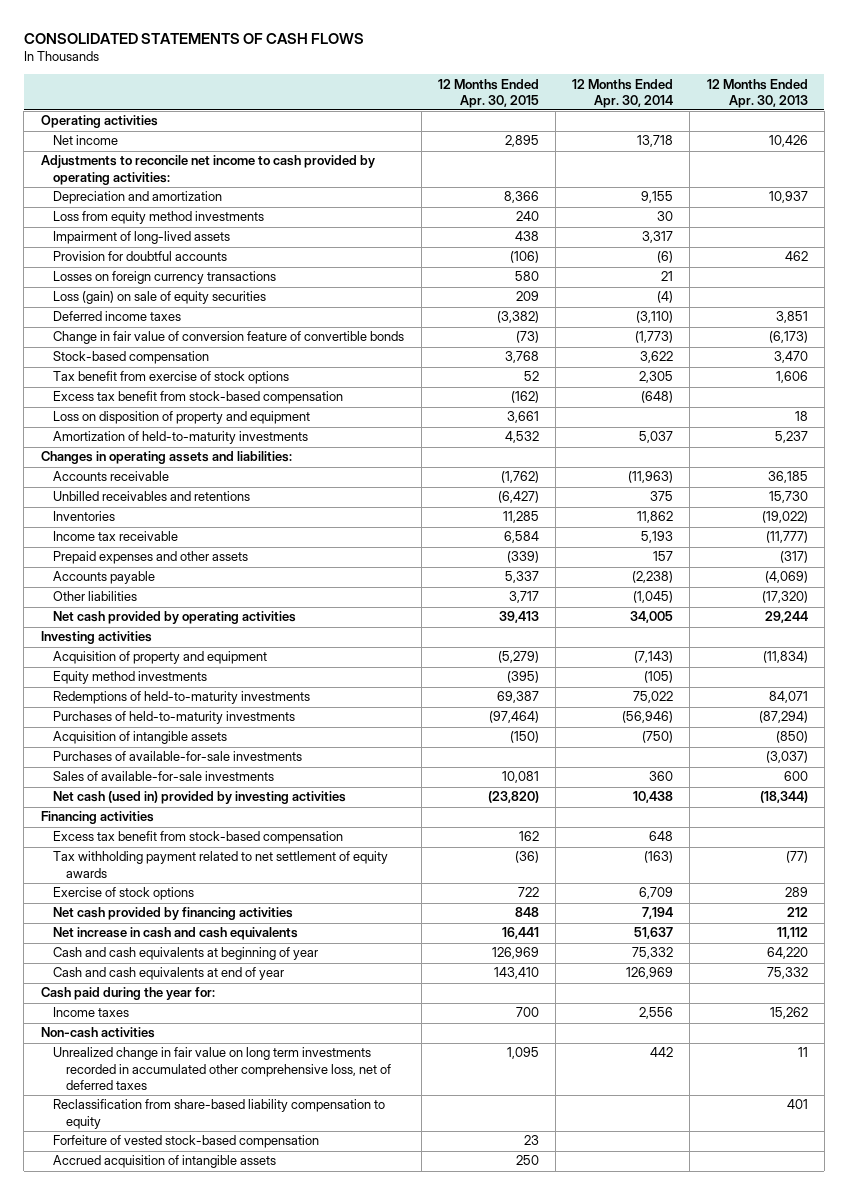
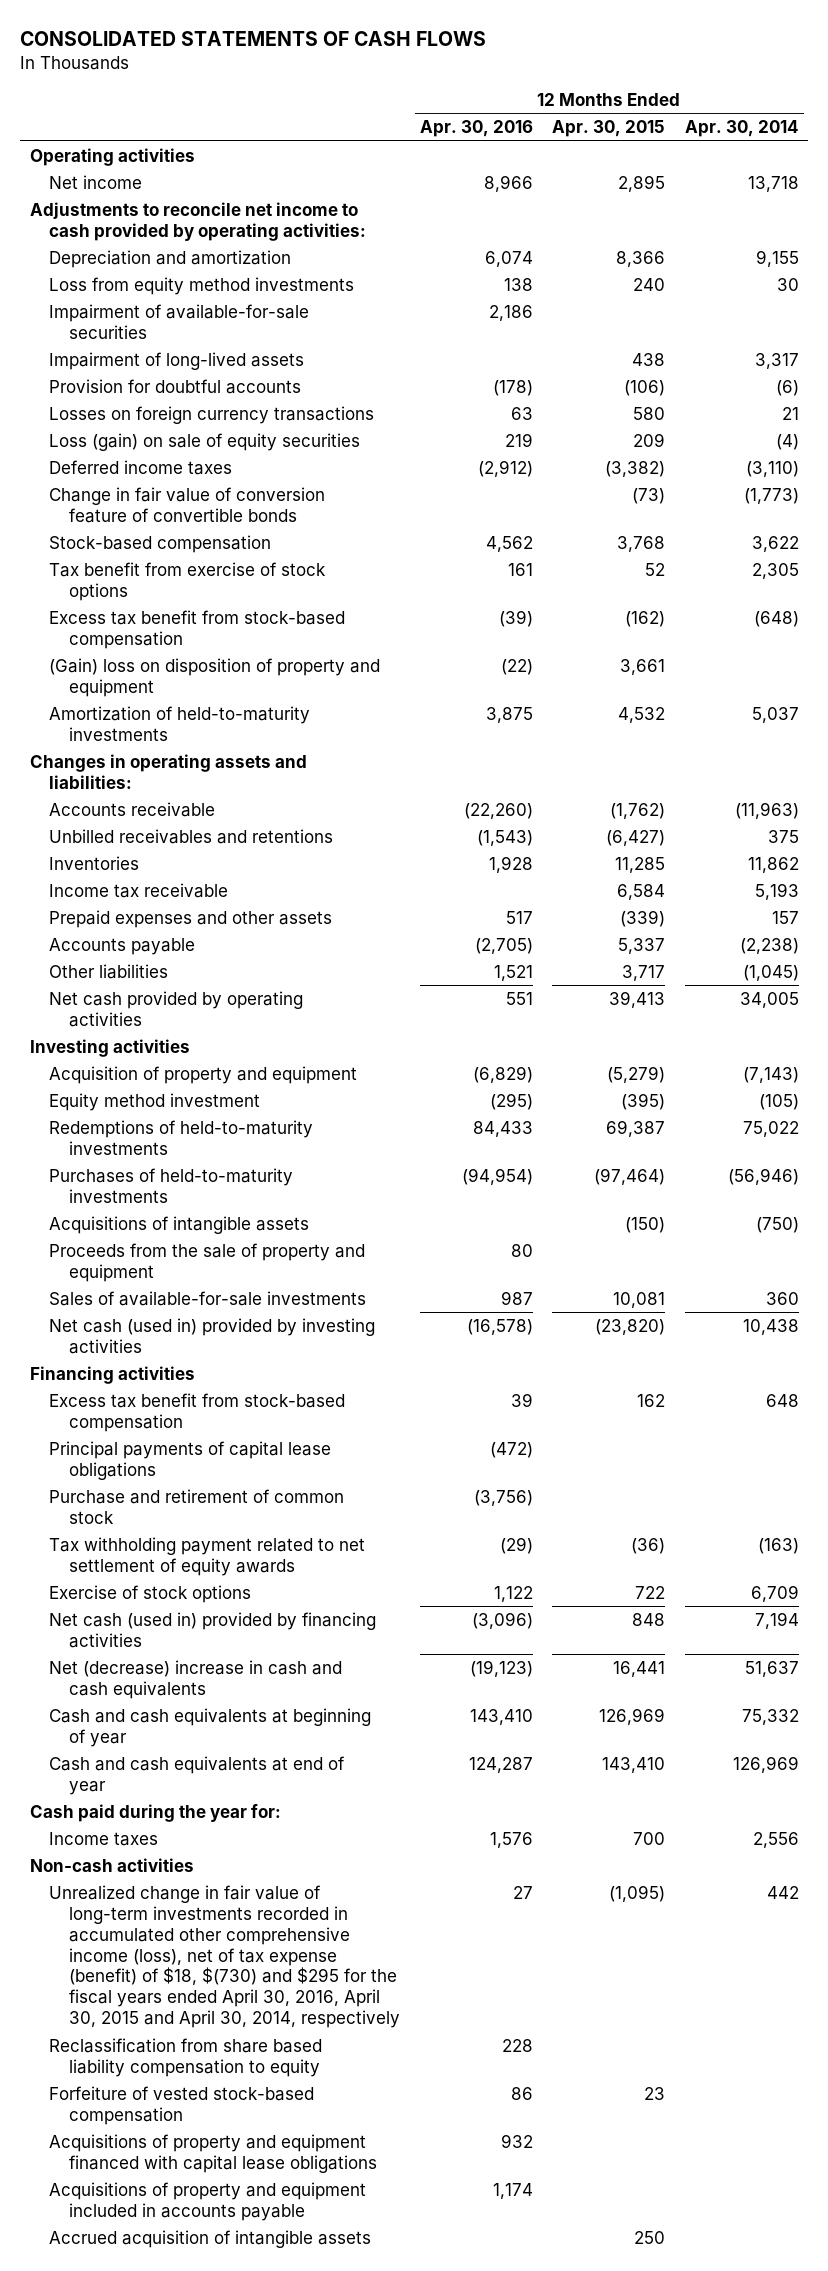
- | 12 Months Ended Apr. 30, 2015 | 12 Months Ended Apr. 30, 2014 | 12 Months Ended Apr. 30, 2013
+ | 12 Months Ended Apr. 30, 2016 | 12 Months Ended Apr. 30, 2015 | 12 Months Ended Apr. 30, 2014
+ Impairment of available-for-sale securities | 2,186 | |
- Loss on disposition of property and equipment | 3,661 | | 18
+ (Gain) loss on disposition of property and equipment | (22) | 3,661 |
- Equity method investments | (395) | (105) |
+ Equity method investment | (295) | (395) | (105)
- Acquisition of intangible assets | (150) | (750) | (850)
- Purchases of available-for-sale investments | | | (3,037)
+ Acquisitions of intangible assets | | (150) | (750)
+ Proceeds from the sale of property and equipment | 80 | |
+ Principal payments of capital lease obligations | (472) | |
+ Purchase and retirement of common stock | (3,756) | |
- Net cash provided by financing activities | 848 | 7,194 | 212
- Net increase in cash and cash equivalents | 16,441 | 51,637 | 11,112
+ Net cash (used in) provided by financing activities | (3,096) | 848 | 7,194
+ Net (decrease) increase in cash and cash equivalents | (19,123) | 16,441 | 51,637
- Unrealized change in fair value on long term investments recorded in accumulated other comprehensive loss, net of deferred taxes | 1,095 | 442 | 11
- Reclassification from share-based liability compensation to equity | | | 401
+ Unrealized change in fair value of long-term investments recorded in accumulated other comprehensive income (loss), net of tax expense (benefit) of $18, $(730) and $295 for the fiscal years ended April 30, 2016, April 30, 2015 and April 30, 2014, respectively | 27 | (1,095) | 442
+ Reclassification from share based liability compensation to equity | 228 | |
+ Acquisitions of property and equipment financed with capital lease obligations | 932 | |
+ Acquisitions of property and equipment included in accounts payable | 1,174 | |

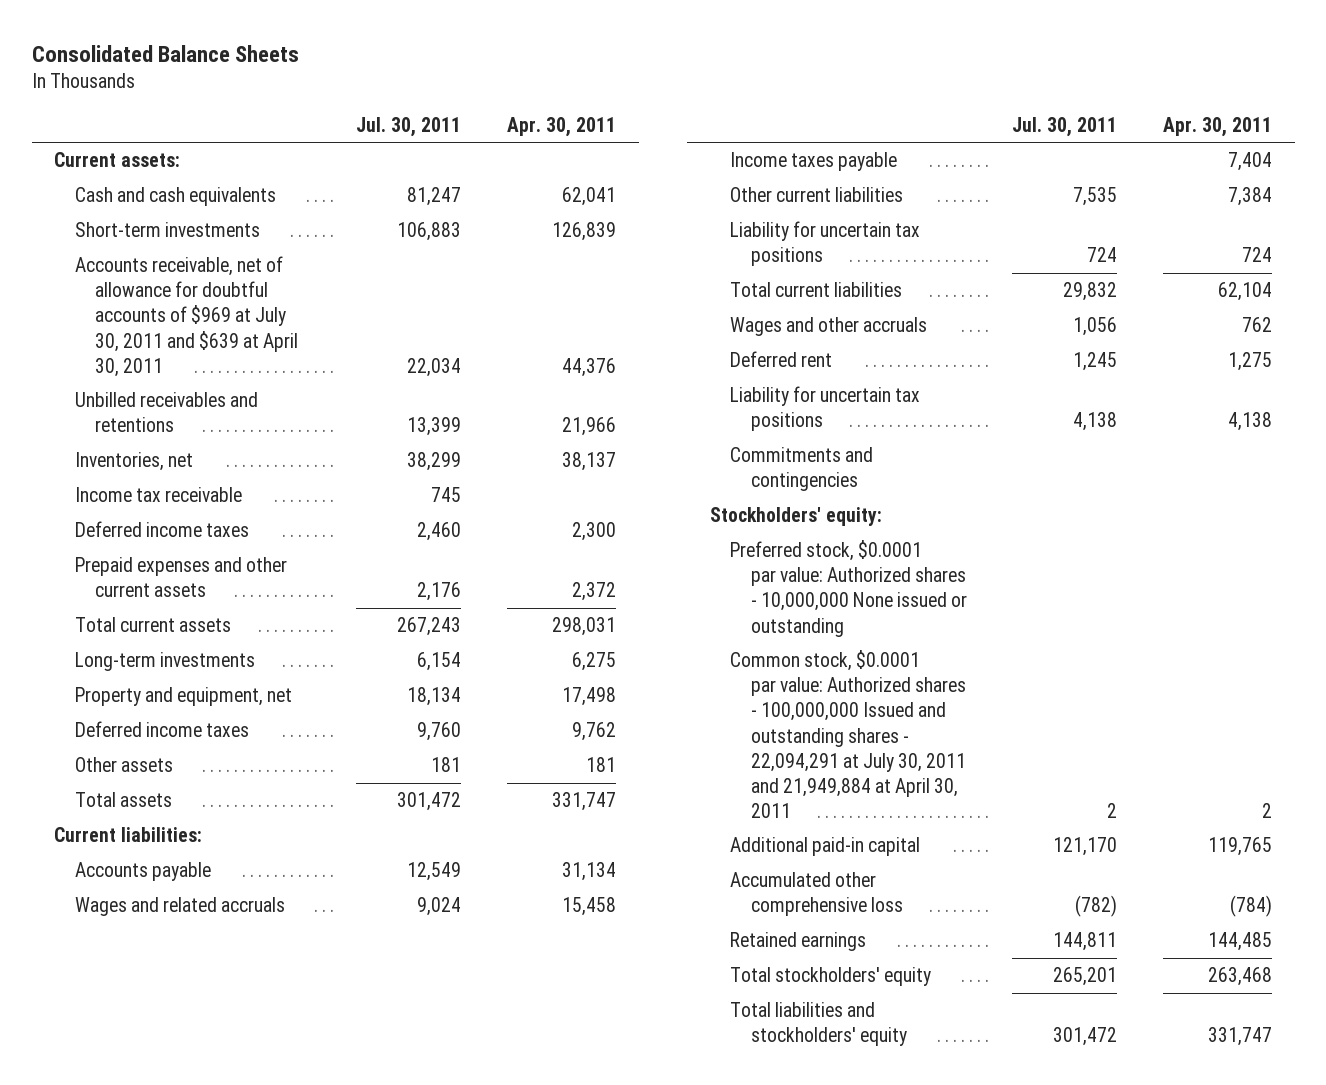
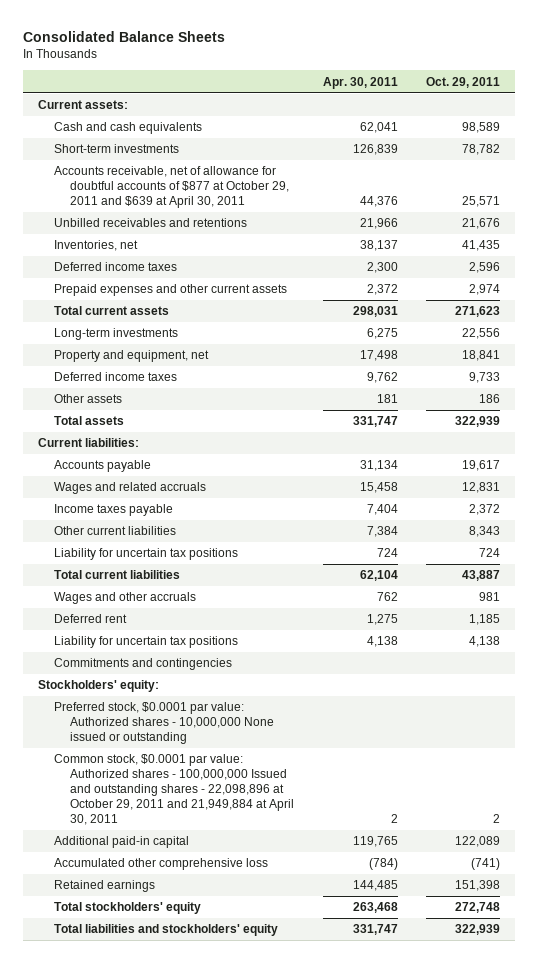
- | Jul. 30, 2011 | Apr. 30, 2011
+ | Apr. 30, 2011 | Oct. 29, 2011
- Accounts receivable, net of allowance for doubtful accounts of $969 at July 30, 2011 and $639 at April 30, 2011 | 22,034 | 44,376
+ Accounts receivable, net of allowance for doubtful accounts of $877 at October 29, 2011 and $639 at April 30, 2011 | 44,376 | 25,571
- Income tax receivable | 745 |
- Common stock, $0.0001 par value: Authorized shares - 100,000,000 Issued and outstanding shares - 22,094,291 at July 30, 2011 and 21,949,884 at April 30, 2011 | 2 | 2
+ Common stock, $0.0001 par value: Authorized shares - 100,000,000 Issued and outstanding shares - 22,098,896 at October 29, 2011 and 21,949,884 at April 30, 2011 | 2 | 2

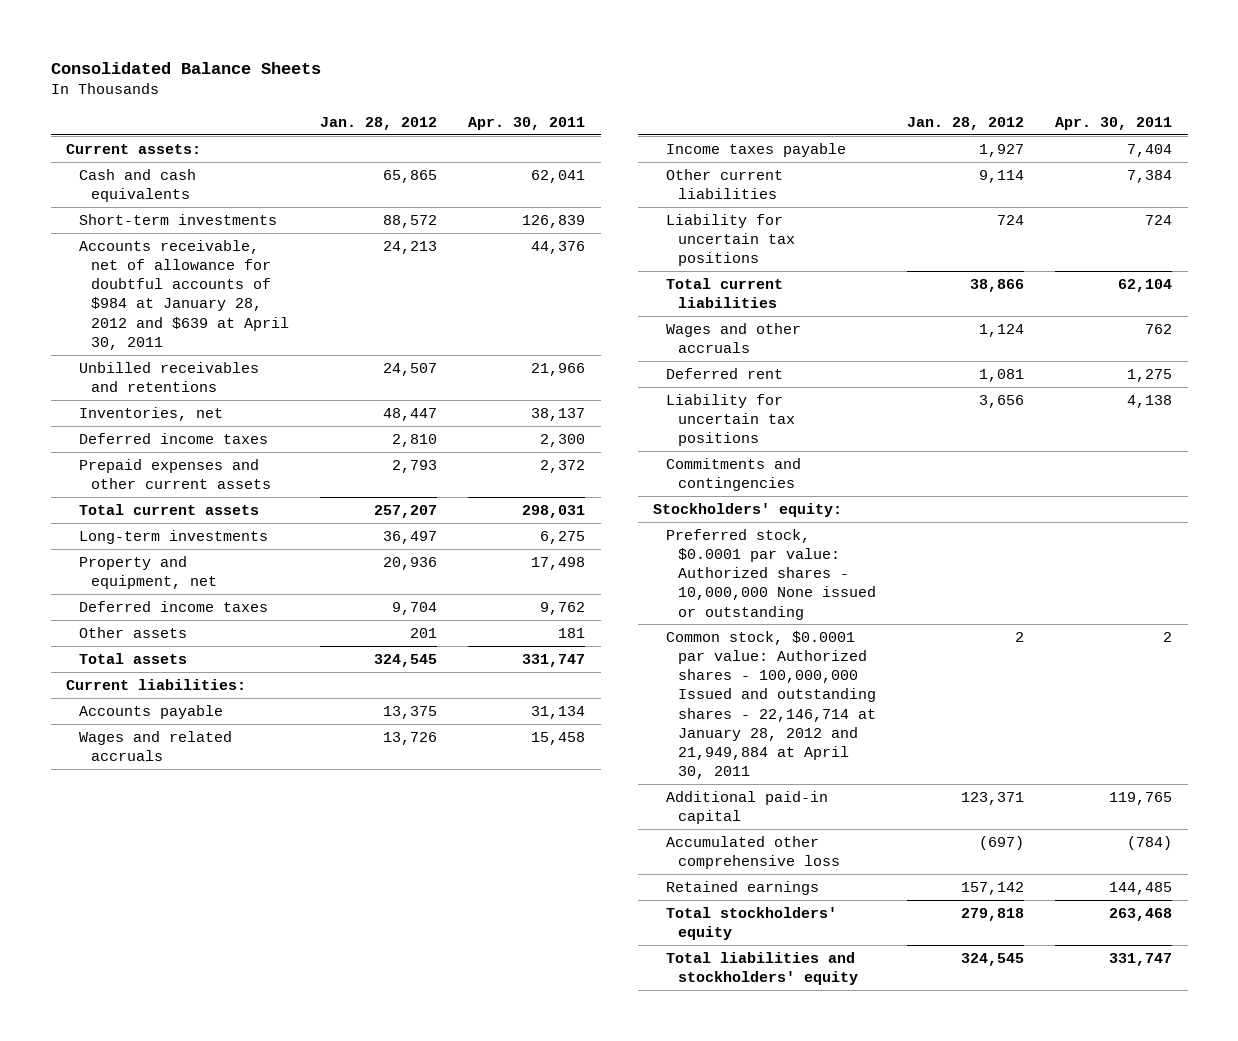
- | Apr. 30, 2011 | Oct. 29, 2011
+ | Jan. 28, 2012 | Apr. 30, 2011
- Accounts receivable, net of allowance for doubtful accounts of $877 at October 29, 2011 and $639 at April 30, 2011 | 44,376 | 25,571
+ Accounts receivable, net of allowance for doubtful accounts of $984 at January 28, 2012 and $639 at April 30, 2011 | 24,213 | 44,376
- Common stock, $0.0001 par value: Authorized shares - 100,000,000 Issued and outstanding shares - 22,098,896 at October 29, 2011 and 21,949,884 at April 30, 2011 | 2 | 2
+ Common stock, $0.0001 par value: Authorized shares - 100,000,000 Issued and outstanding shares - 22,146,714 at January 28, 2012 and 21,949,884 at April 30, 2011 | 2 | 2

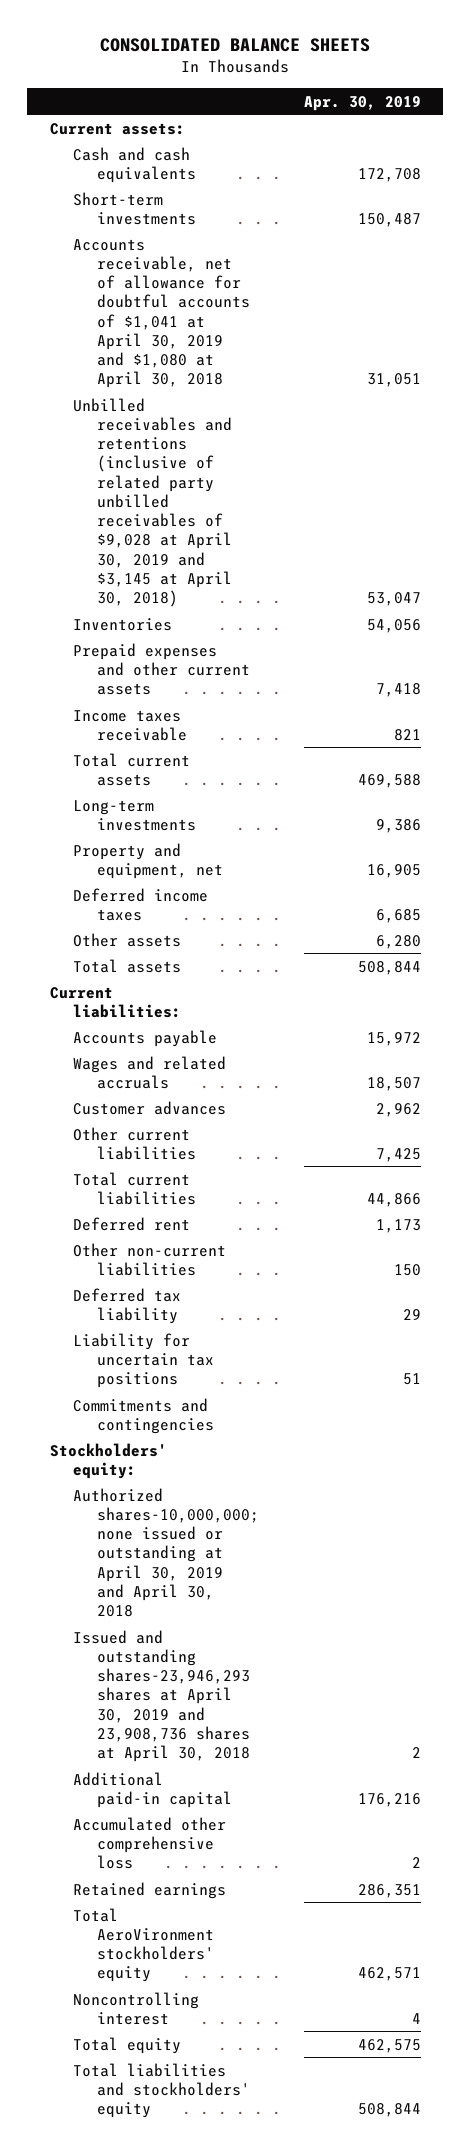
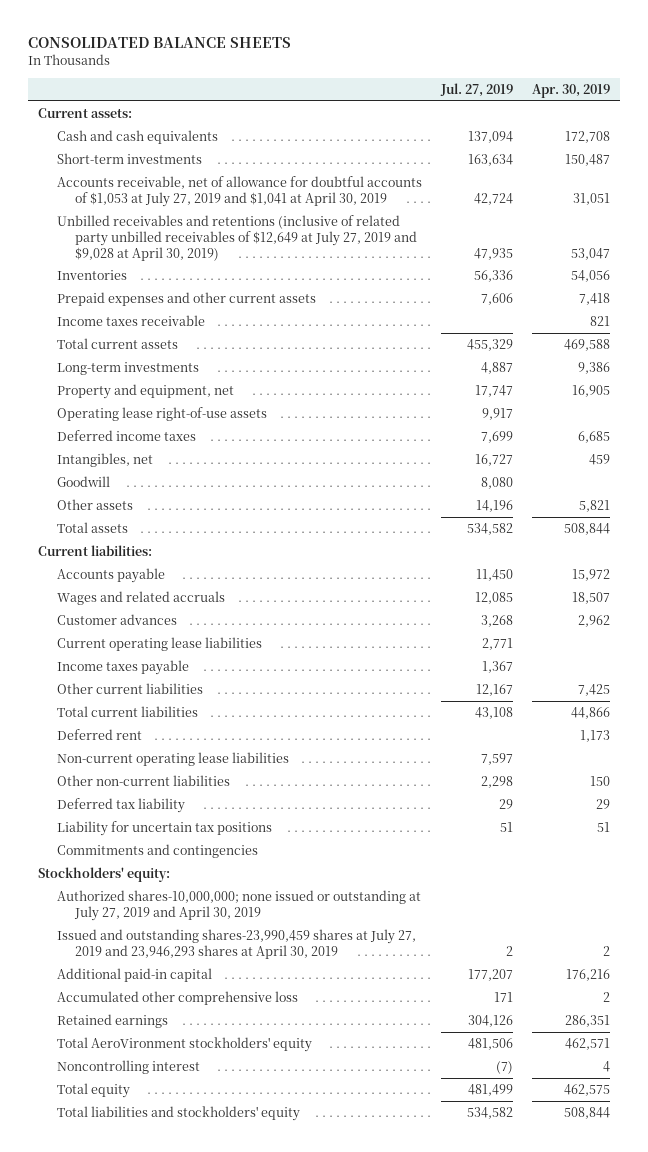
- | Apr. 30, 2019
+ | Jul. 27, 2019 | Apr. 30, 2019
- Accounts receivable, net of allowance for doubtful accounts of $1,041 at April 30, 2019 and $1,080 at April 30, 2018 | 31,051
- Unbilled receivables and retentions (inclusive of related party unbilled receivables of $9,028 at April 30, 2019 and $3,145 at April 30, 2018) | 53,047
+ Accounts receivable, net of allowance for doubtful accounts of $1,053 at July 27, 2019 and $1,041 at April 30, 2019 | 42,724 | 31,051
+ Unbilled receivables and retentions (inclusive of related party unbilled receivables of $12,649 at July 27, 2019 and $9,028 at April 30, 2019) | 47,935 | 53,047
+ Operating lease right-of-use assets | 9,917 |
- Other assets | 6,280
+ Intangibles, net | 16,727 | 459
+ Goodwill | 8,080 |
+ Other assets | 14,196 | 5,821
+ Current operating lease liabilities | 2,771 |
+ Income taxes payable | 1,367 |
+ Non-current operating lease liabilities | 7,597 |
- Authorized shares-10,000,000; none issued or outstanding at April 30, 2019 and April 30, 2018
- Issued and outstanding shares-23,946,293 shares at April 30, 2019 and 23,908,736 shares at April 30, 2018 | 2
+ Authorized shares-10,000,000; none issued or outstanding at July 27, 2019 and April 30, 2019
+ Issued and outstanding shares-23,990,459 shares at July 27, 2019 and 23,946,293 shares at April 30, 2019 | 2 | 2

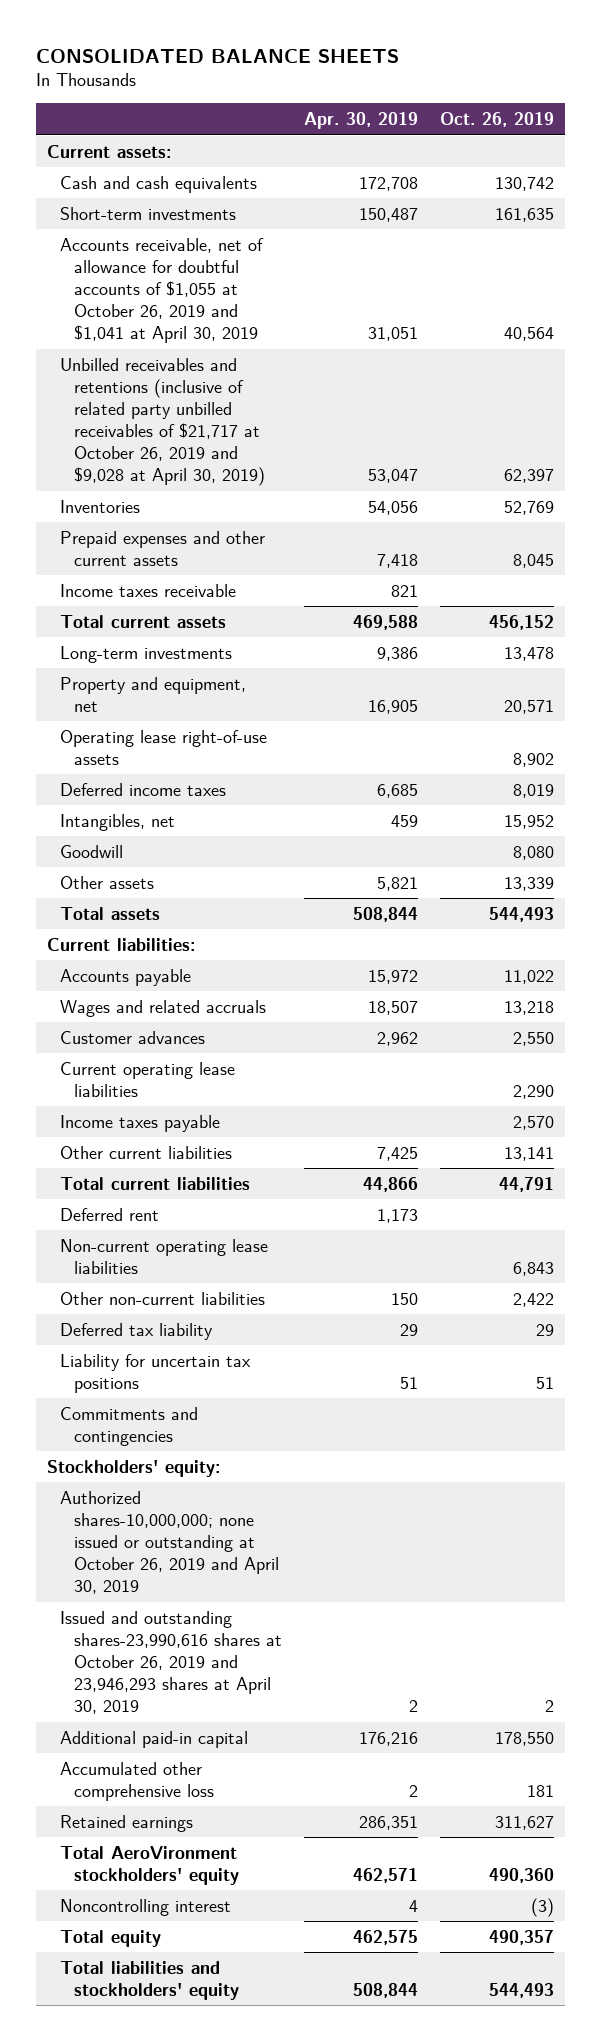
- | Jul. 27, 2019 | Apr. 30, 2019
+ | Apr. 30, 2019 | Oct. 26, 2019
- Accounts receivable, net of allowance for doubtful accounts of $1,053 at July 27, 2019 and $1,041 at April 30, 2019 | 42,724 | 31,051
- Unbilled receivables and retentions (inclusive of related party unbilled receivables of $12,649 at July 27, 2019 and $9,028 at April 30, 2019) | 47,935 | 53,047
+ Accounts receivable, net of allowance for doubtful accounts of $1,055 at October 26, 2019 and $1,041 at April 30, 2019 | 31,051 | 40,564
+ Unbilled receivables and retentions (inclusive of related party unbilled receivables of $21,717 at October 26, 2019 and $9,028 at April 30, 2019) | 53,047 | 62,397
- Authorized shares-10,000,000; none issued or outstanding at July 27, 2019 and April 30, 2019
- Issued and outstanding shares-23,990,459 shares at July 27, 2019 and 23,946,293 shares at April 30, 2019 | 2 | 2
+ Authorized shares-10,000,000; none issued or outstanding at October 26, 2019 and April 30, 2019
+ Issued and outstanding shares-23,990,616 shares at October 26, 2019 and 23,946,293 shares at April 30, 2019 | 2 | 2

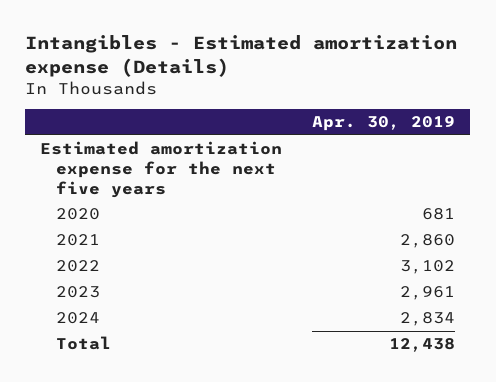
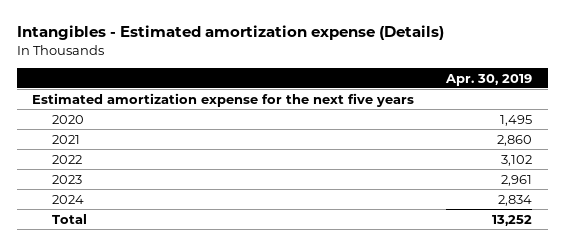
- 2020 | 681
+ 2020 | 1,495
- Total | 12,438
+ Total | 13,252

